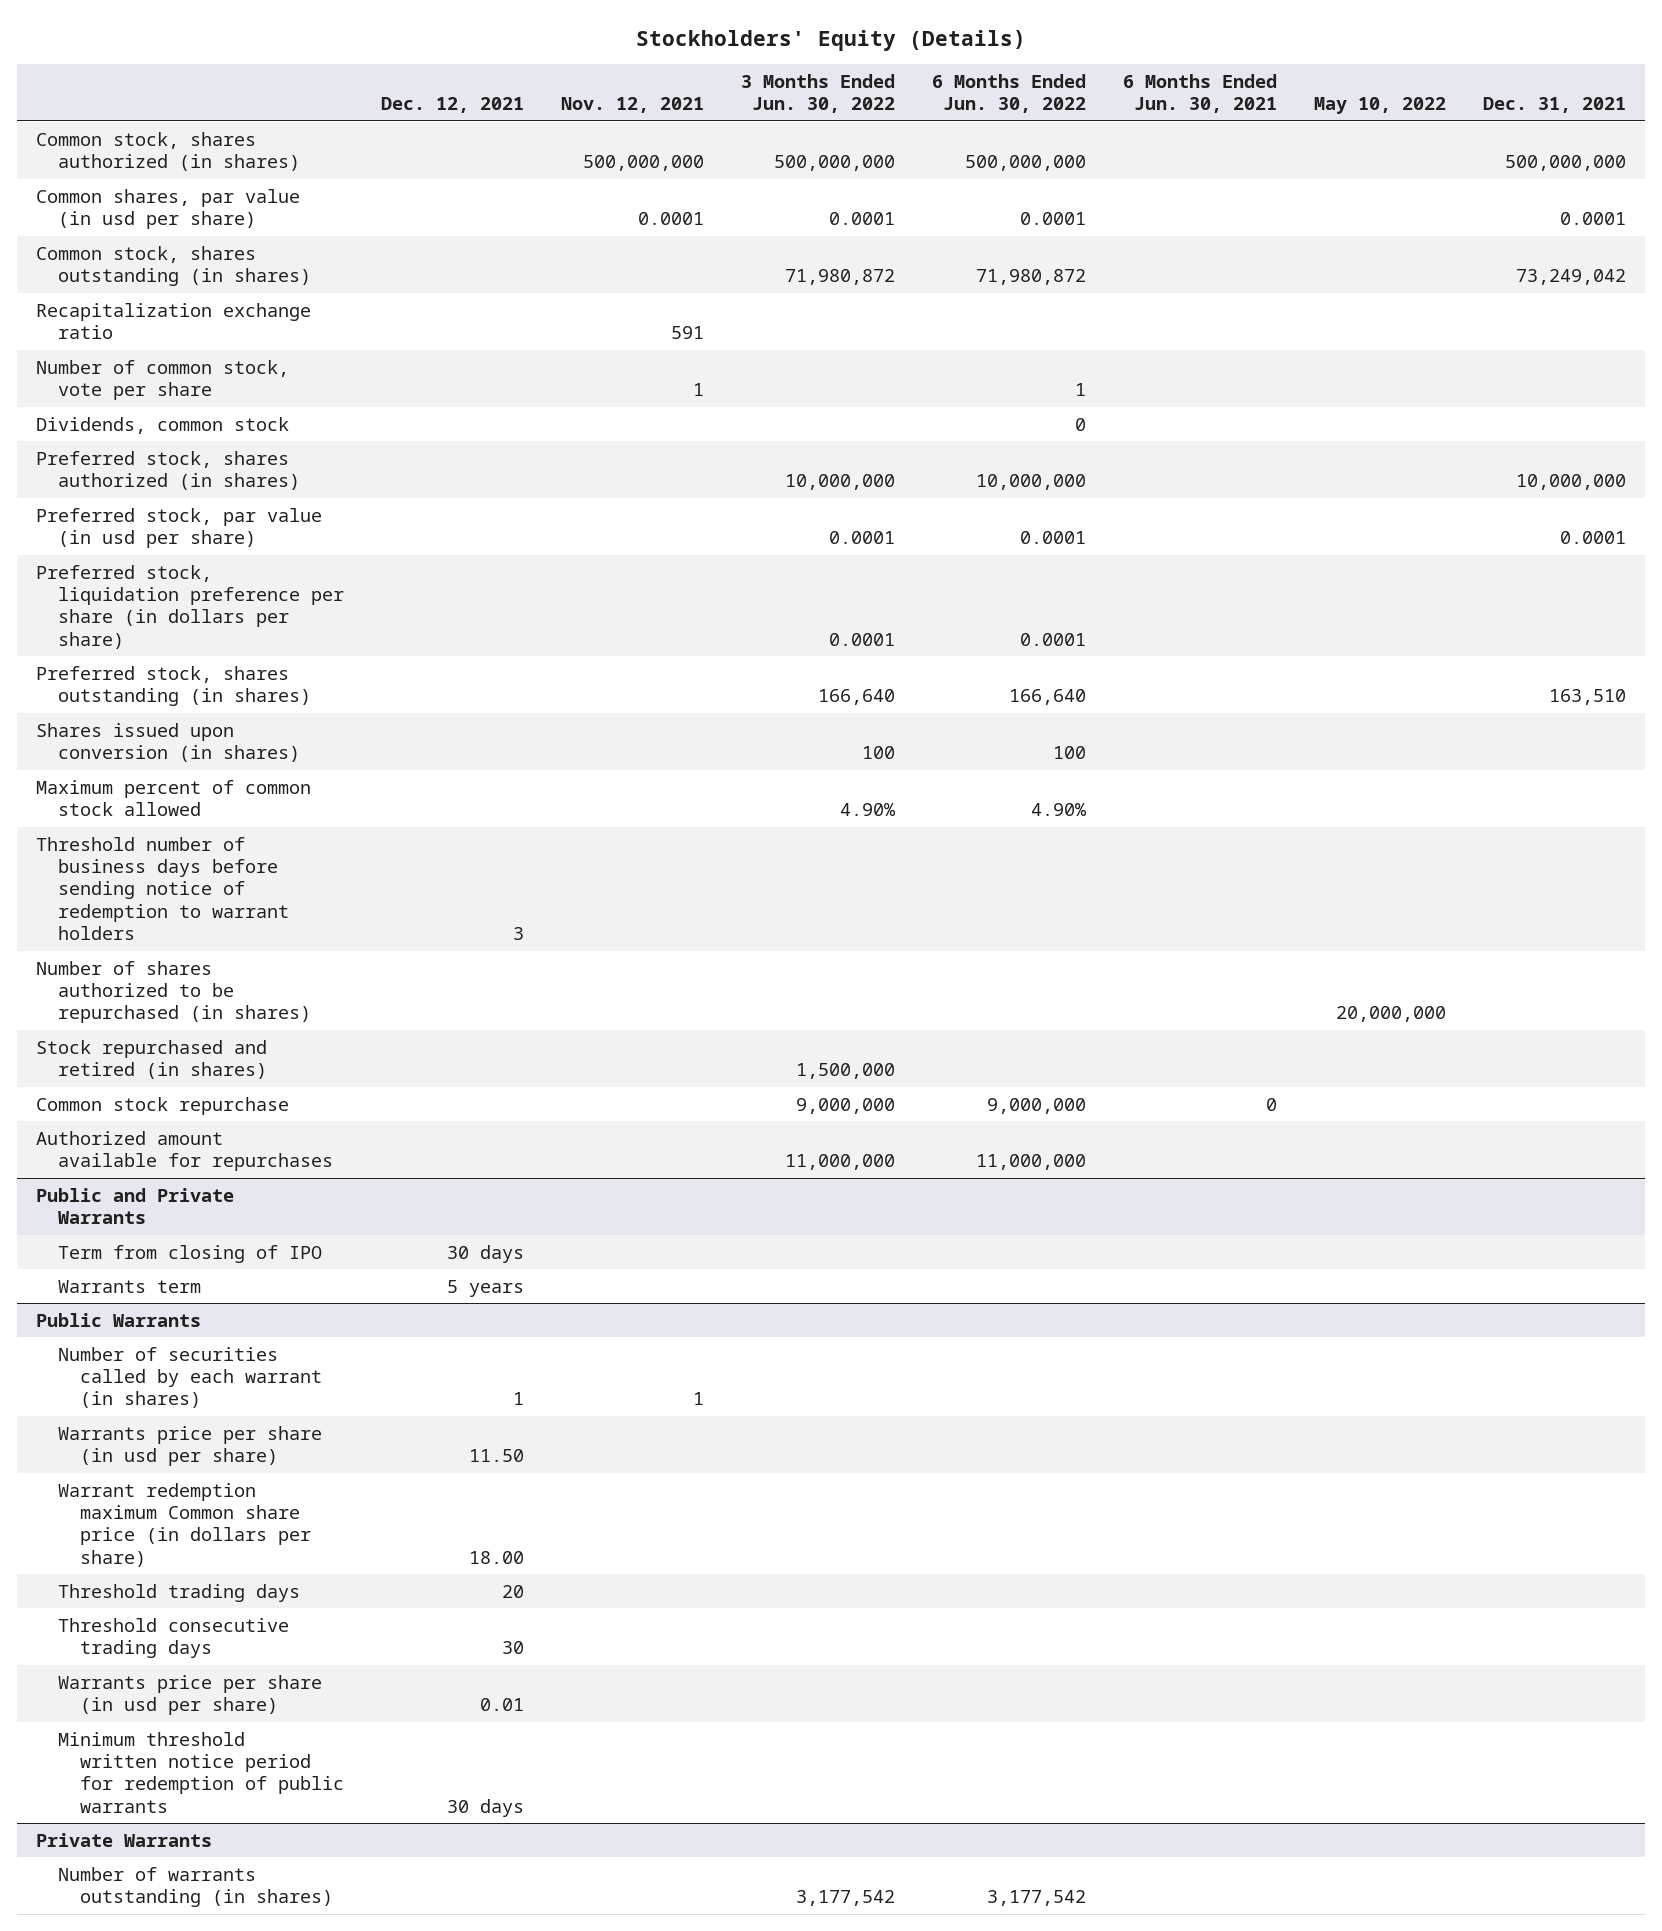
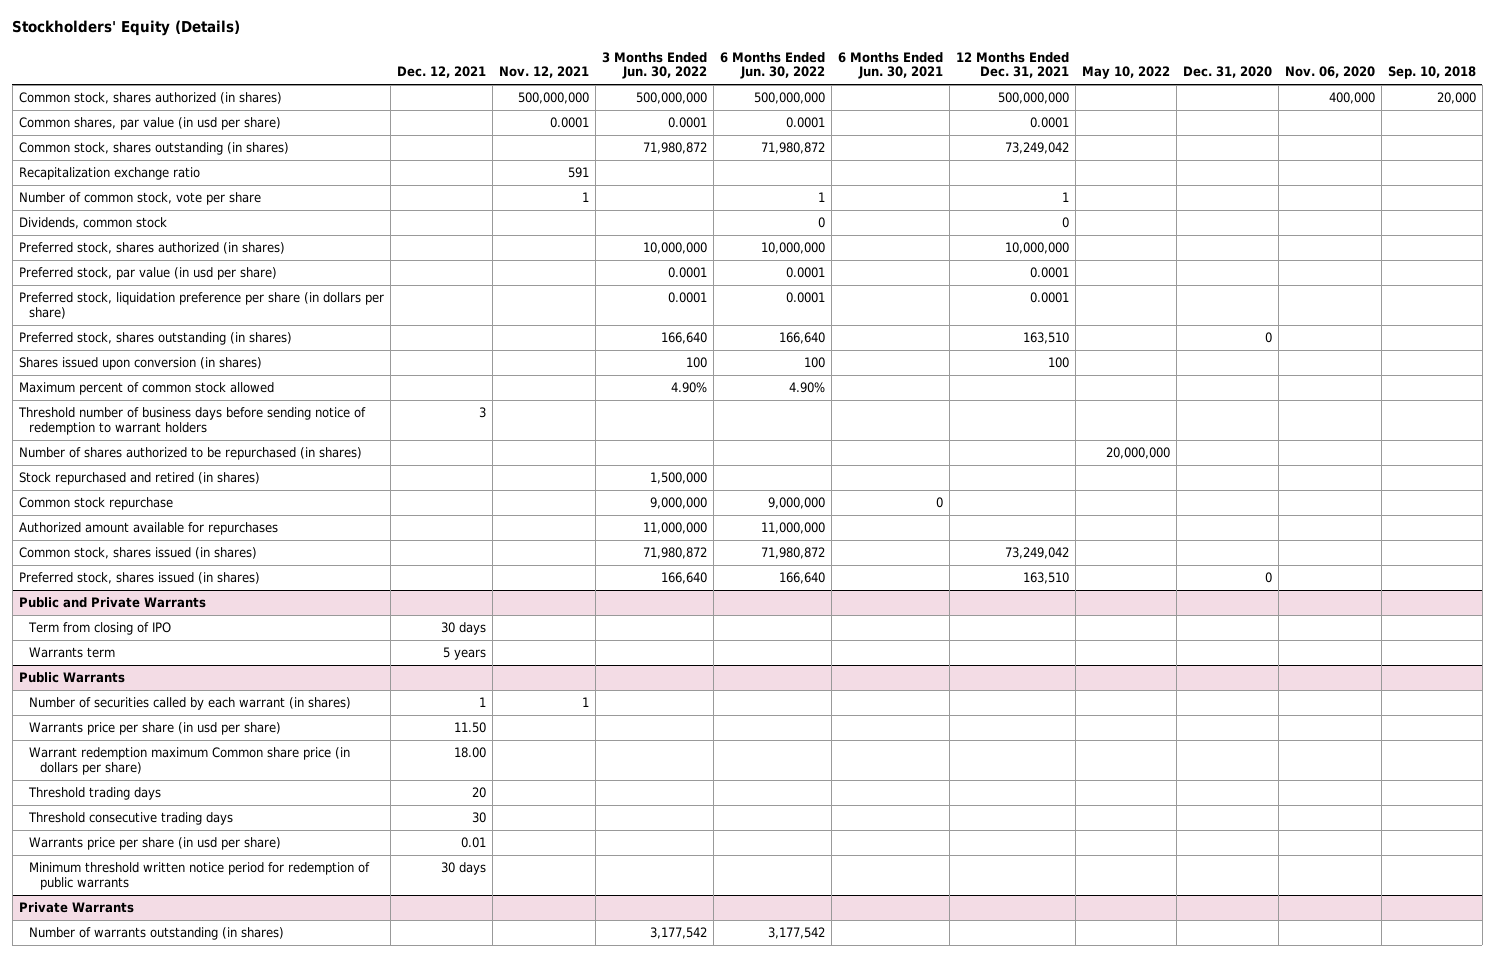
- | Dec. 12, 2021 | Nov. 12, 2021 | 3 Months Ended Jun. 30, 2022 | 6 Months Ended Jun. 30, 2022 | 6 Months Ended Jun. 30, 2021 | May 10, 2022 | Dec. 31, 2021
+ | Dec. 12, 2021 | Nov. 12, 2021 | 3 Months Ended Jun. 30, 2022 | 6 Months Ended Jun. 30, 2022 | 6 Months Ended Jun. 30, 2021 | 12 Months Ended Dec. 31, 2021 | May 10, 2022 | Dec. 31, 2020 | Nov. 06, 2020 | Sep. 10, 2018
+ Common stock, shares issued (in shares) | | | 71,980,872 | 71,980,872 | | 73,249,042 | | | |
+ Preferred stock, shares issued (in shares) | | | 166,640 | 166,640 | | 163,510 | | 0 | |

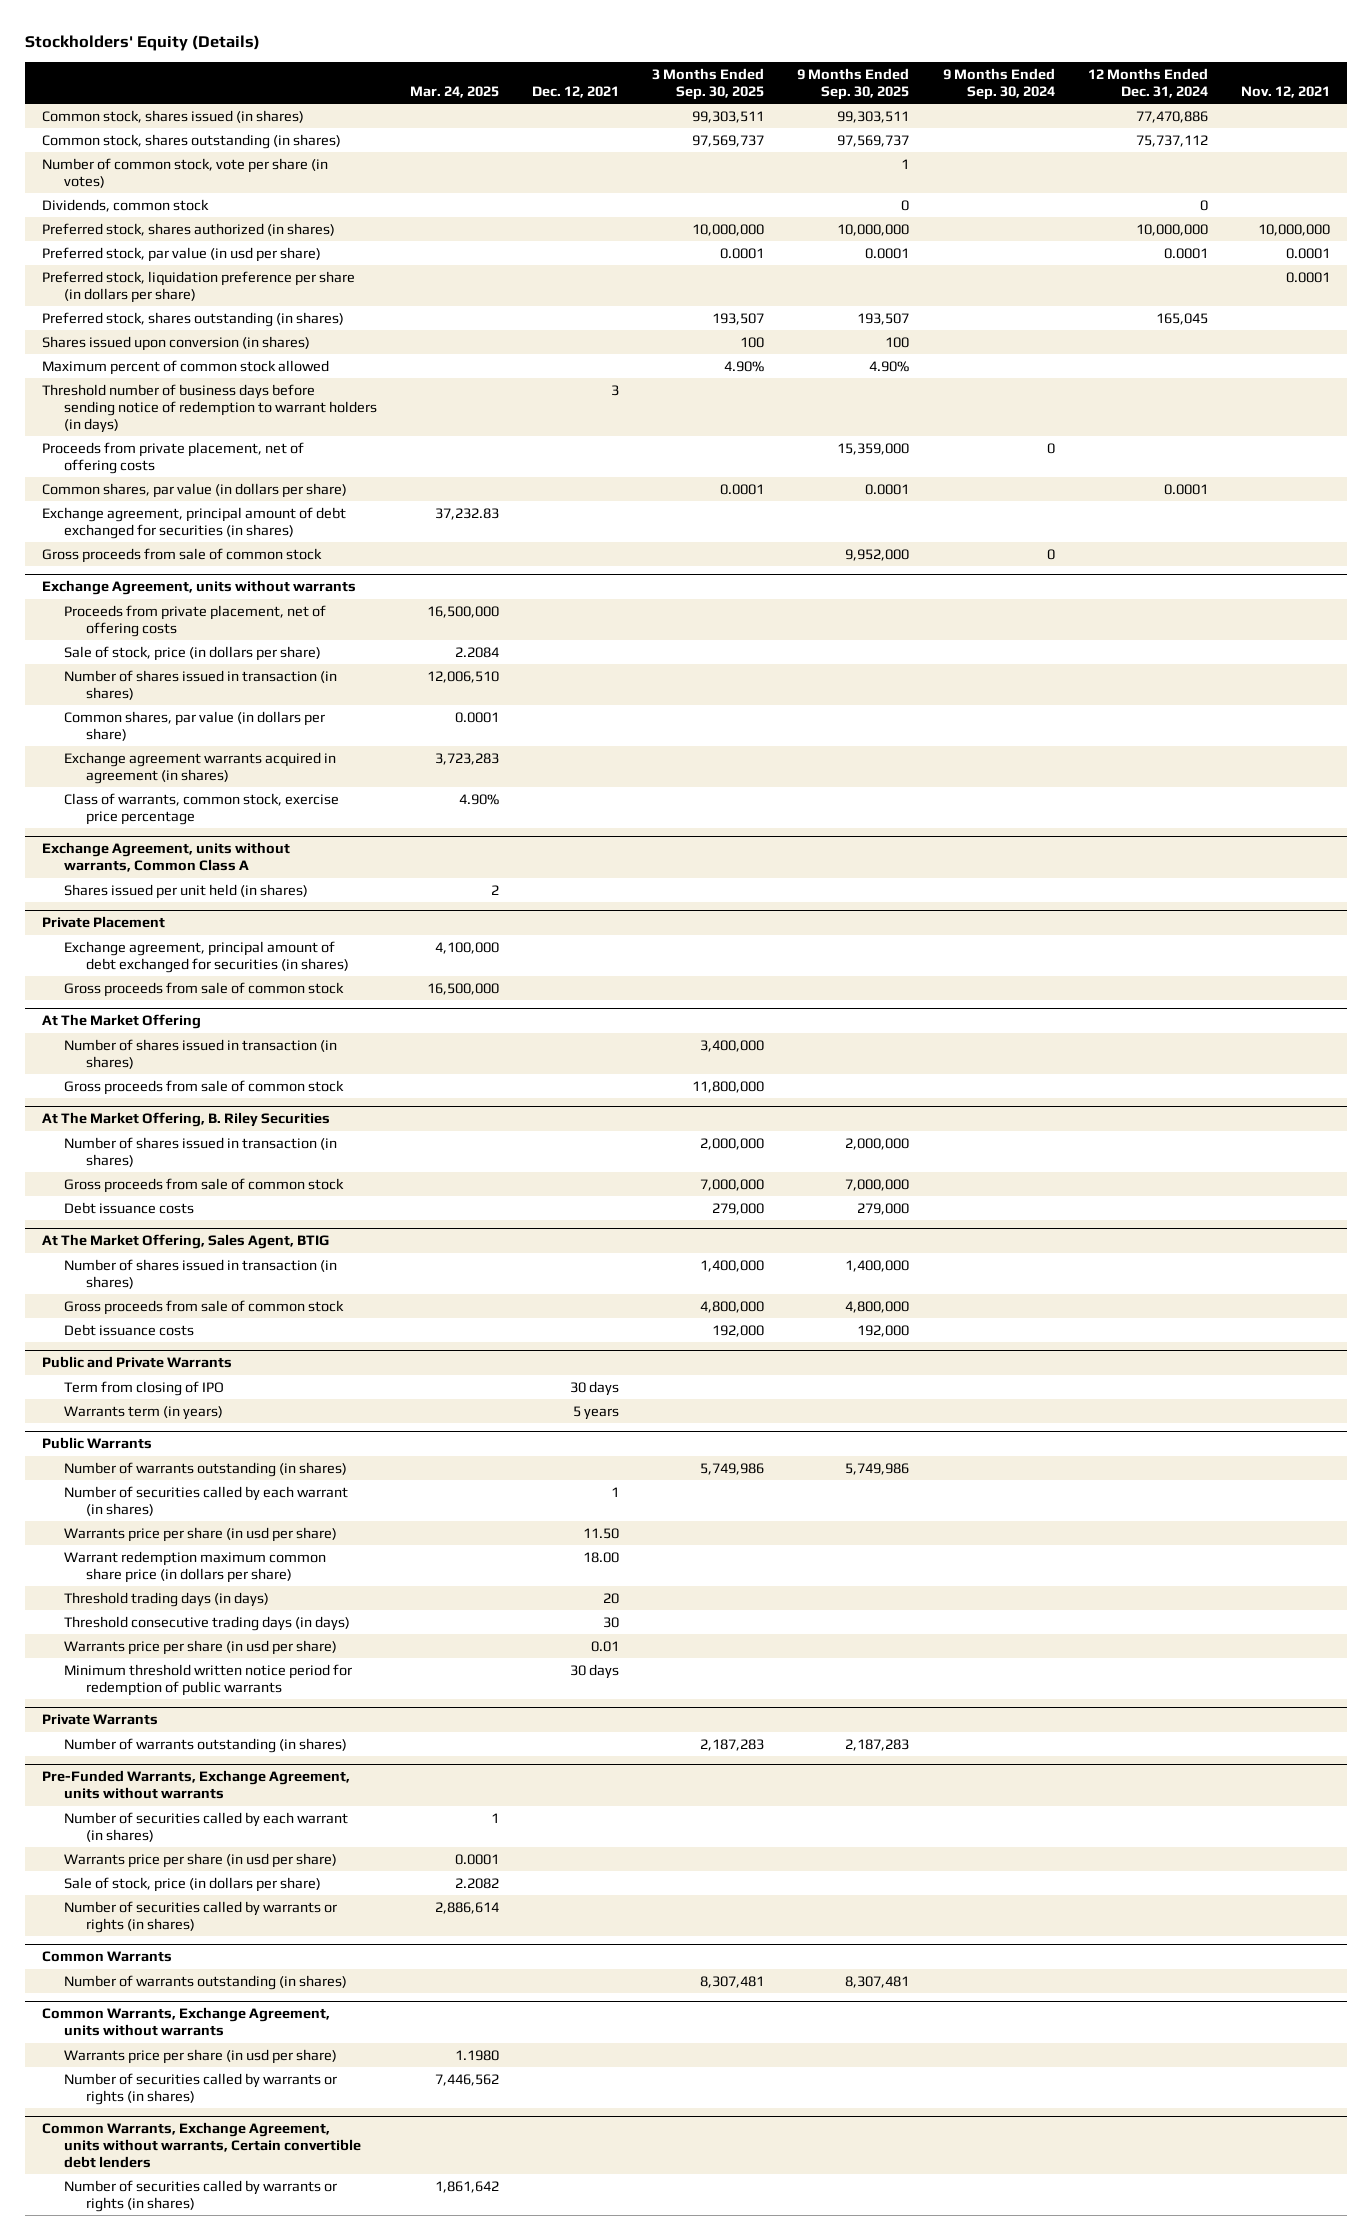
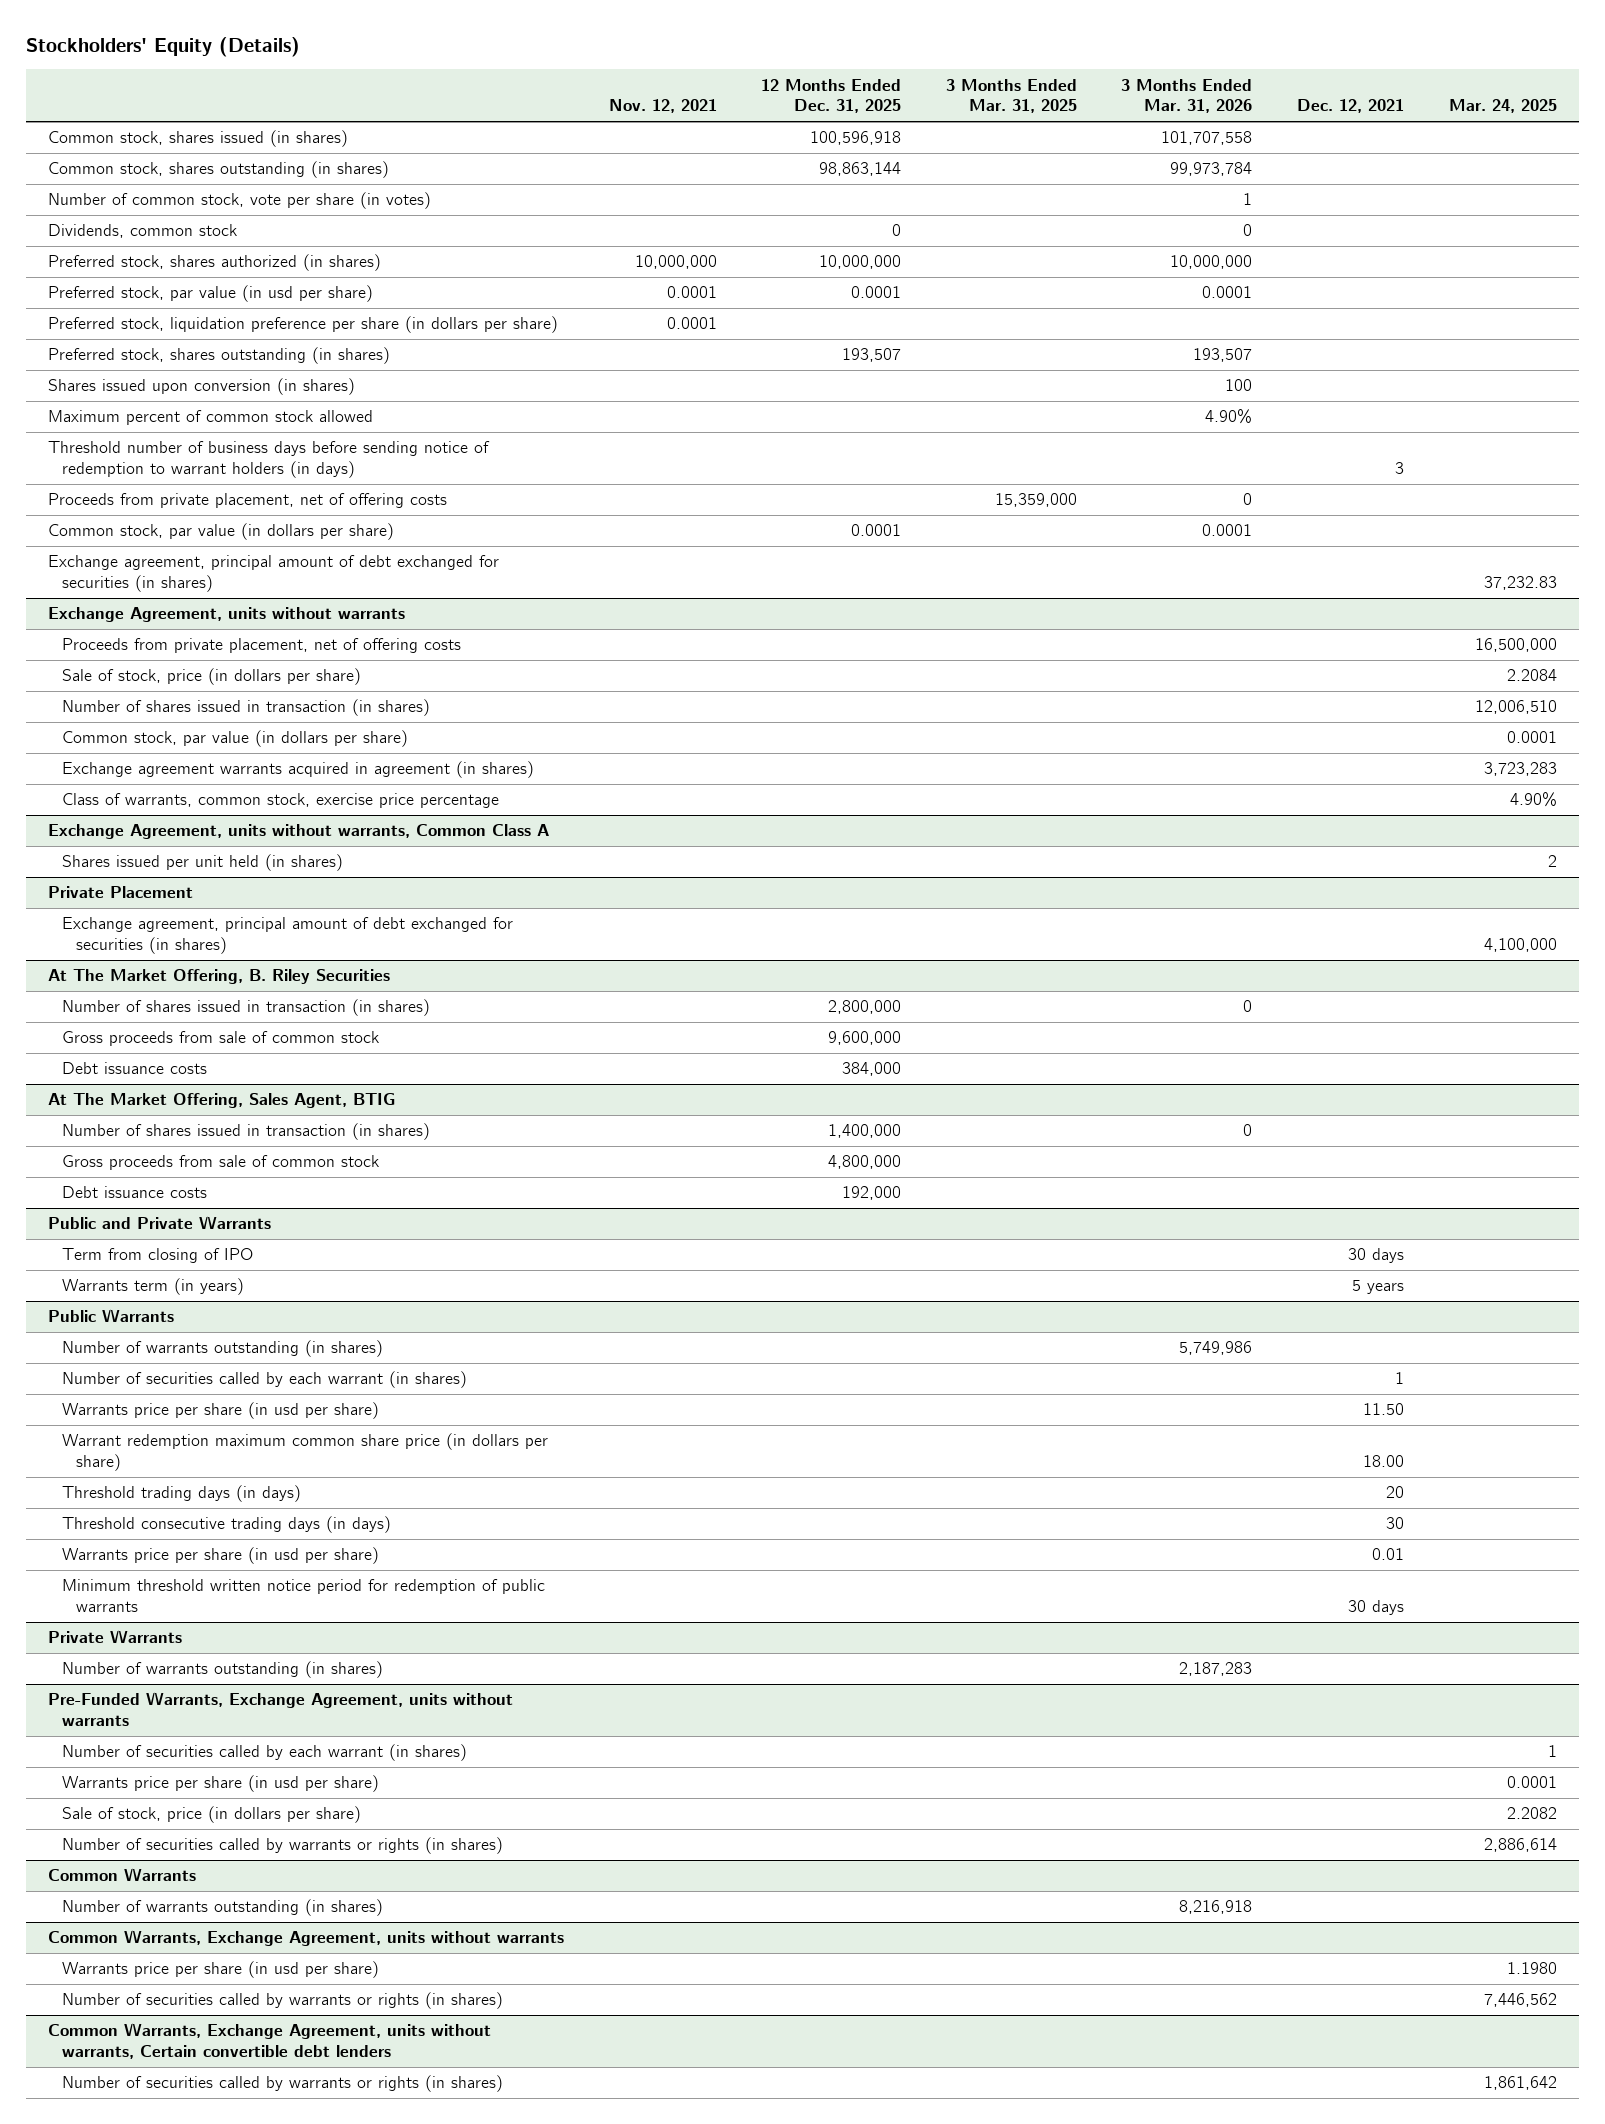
- | Mar. 24, 2025 | Dec. 12, 2021 | 3 Months Ended Sep. 30, 2025 | 9 Months Ended Sep. 30, 2025 | 9 Months Ended Sep. 30, 2024 | 12 Months Ended Dec. 31, 2024 | Nov. 12, 2021
+ | Nov. 12, 2021 | 12 Months Ended Dec. 31, 2025 | 3 Months Ended Mar. 31, 2025 | 3 Months Ended Mar. 31, 2026 | Dec. 12, 2021 | Mar. 24, 2025
- Common shares, par value (in dollars per share) | | | 0.0001 | 0.0001 | | 0.0001 |
+ Common stock, par value (in dollars per share) | | 0.0001 | | 0.0001 | |
- Gross proceeds from sale of common stock | | | | 9,952,000 | 0 | |
@ Exchange Agreement, units without warrants
- Common shares, par value (in dollars per share) | 0.0001 | | | | | |
+ Common stock, par value (in dollars per share) | | | | | | 0.0001
@ Private Placement
- Gross proceeds from sale of common stock | 16,500,000 | | | | | |
- At The Market Offering
- Number of shares issued in transaction (in shares) | | | 3,400,000 | | | |
- Gross proceeds from sale of common stock | | | 11,800,000 | | | |

